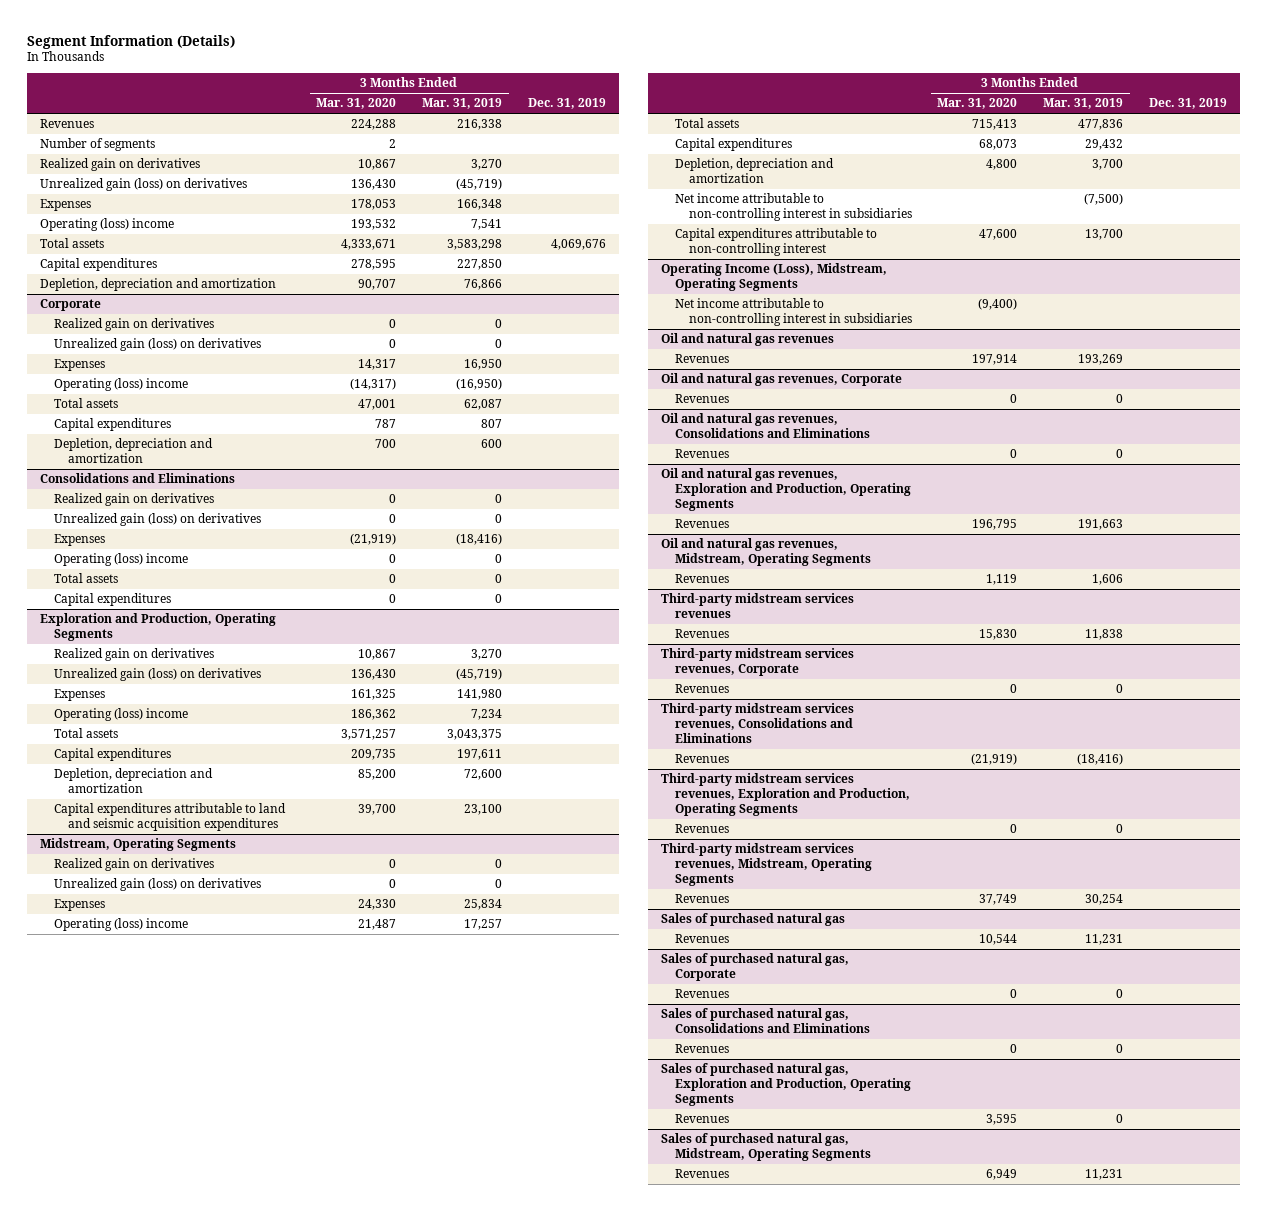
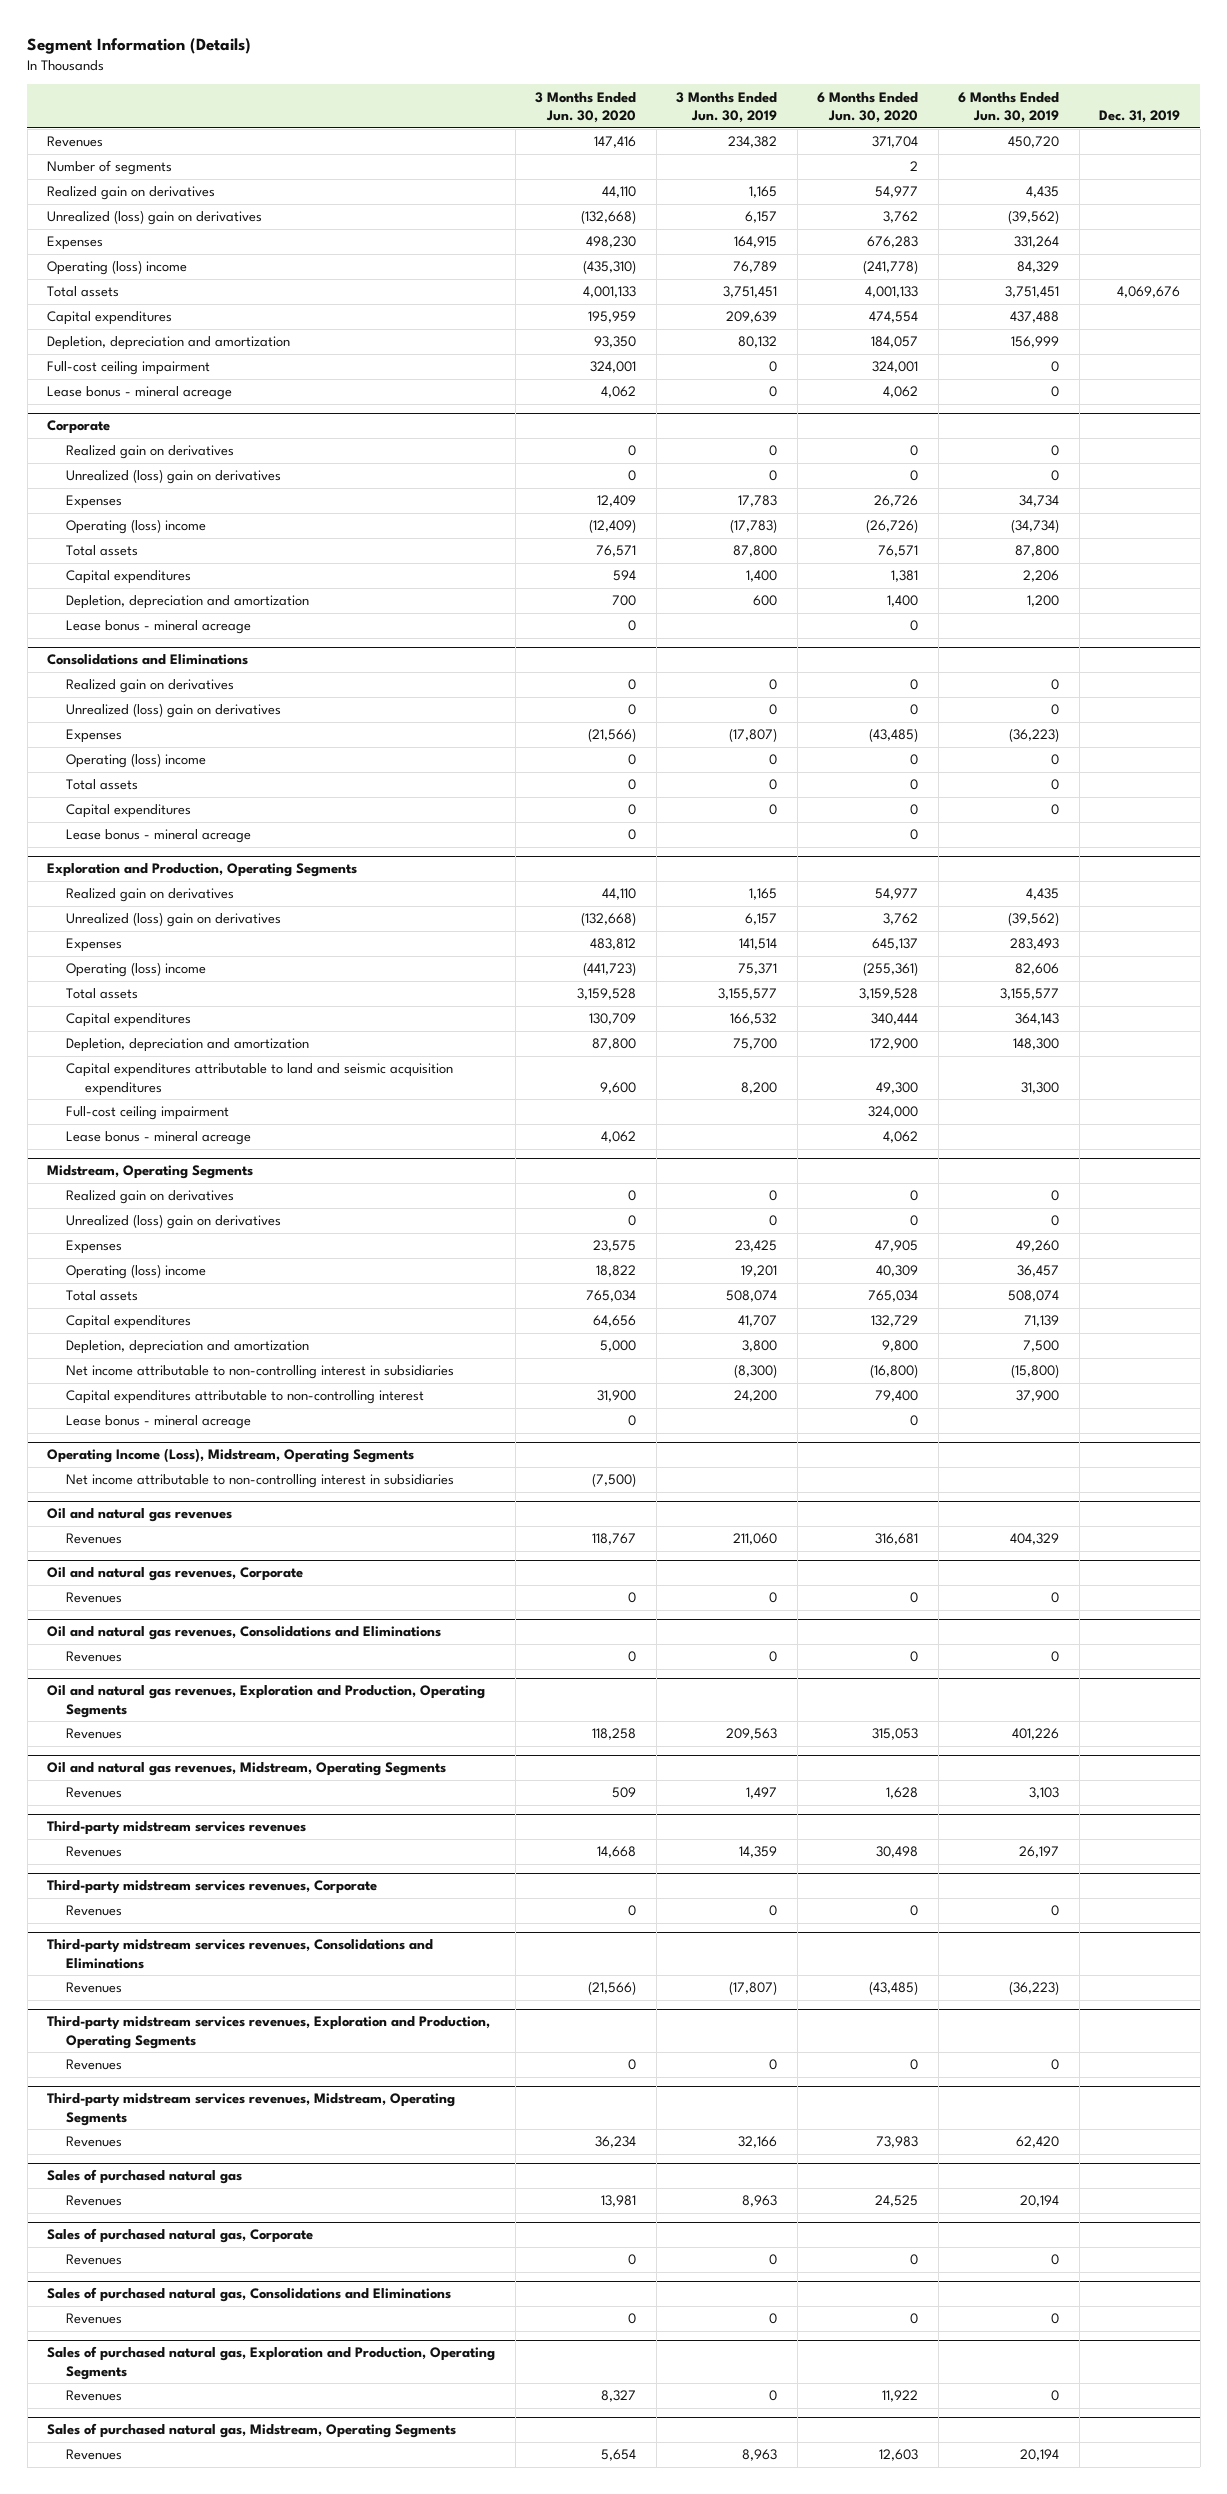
- | 3 Months Ended Mar. 31, 2020 | 3 Months Ended Mar. 31, 2019 | Dec. 31, 2019
+ | 3 Months Ended Jun. 30, 2020 | 3 Months Ended Jun. 30, 2019 | 6 Months Ended Jun. 30, 2020 | 6 Months Ended Jun. 30, 2019 | Dec. 31, 2019
- Unrealized gain (loss) on derivatives | 136,430 | (45,719) |
+ Unrealized (loss) gain on derivatives | (132,668) | 6,157 | 3,762 | (39,562) |
+ Full-cost ceiling impairment | 324,001 | 0 | 324,001 | 0 |
+ Lease bonus - mineral acreage | 4,062 | 0 | 4,062 | 0 |
@ Corporate
- Unrealized gain (loss) on derivatives | 0 | 0 |
+ Unrealized (loss) gain on derivatives | 0 | 0 | 0 | 0 |
+ Lease bonus - mineral acreage | 0 | | 0 | |
@ Consolidations and Eliminations
- Unrealized gain (loss) on derivatives | 0 | 0 |
+ Unrealized (loss) gain on derivatives | 0 | 0 | 0 | 0 |
+ Lease bonus - mineral acreage | 0 | | 0 | |
@ Exploration and Production, Operating Segments
- Unrealized gain (loss) on derivatives | 136,430 | (45,719) |
+ Unrealized (loss) gain on derivatives | (132,668) | 6,157 | 3,762 | (39,562) |
+ Full-cost ceiling impairment | | | 324,000 | |
+ Lease bonus - mineral acreage | 4,062 | | 4,062 | |
@ Midstream, Operating Segments
- Unrealized gain (loss) on derivatives | 0 | 0 |
+ Unrealized (loss) gain on derivatives | 0 | 0 | 0 | 0 |
+ Lease bonus - mineral acreage | 0 | | 0 | |

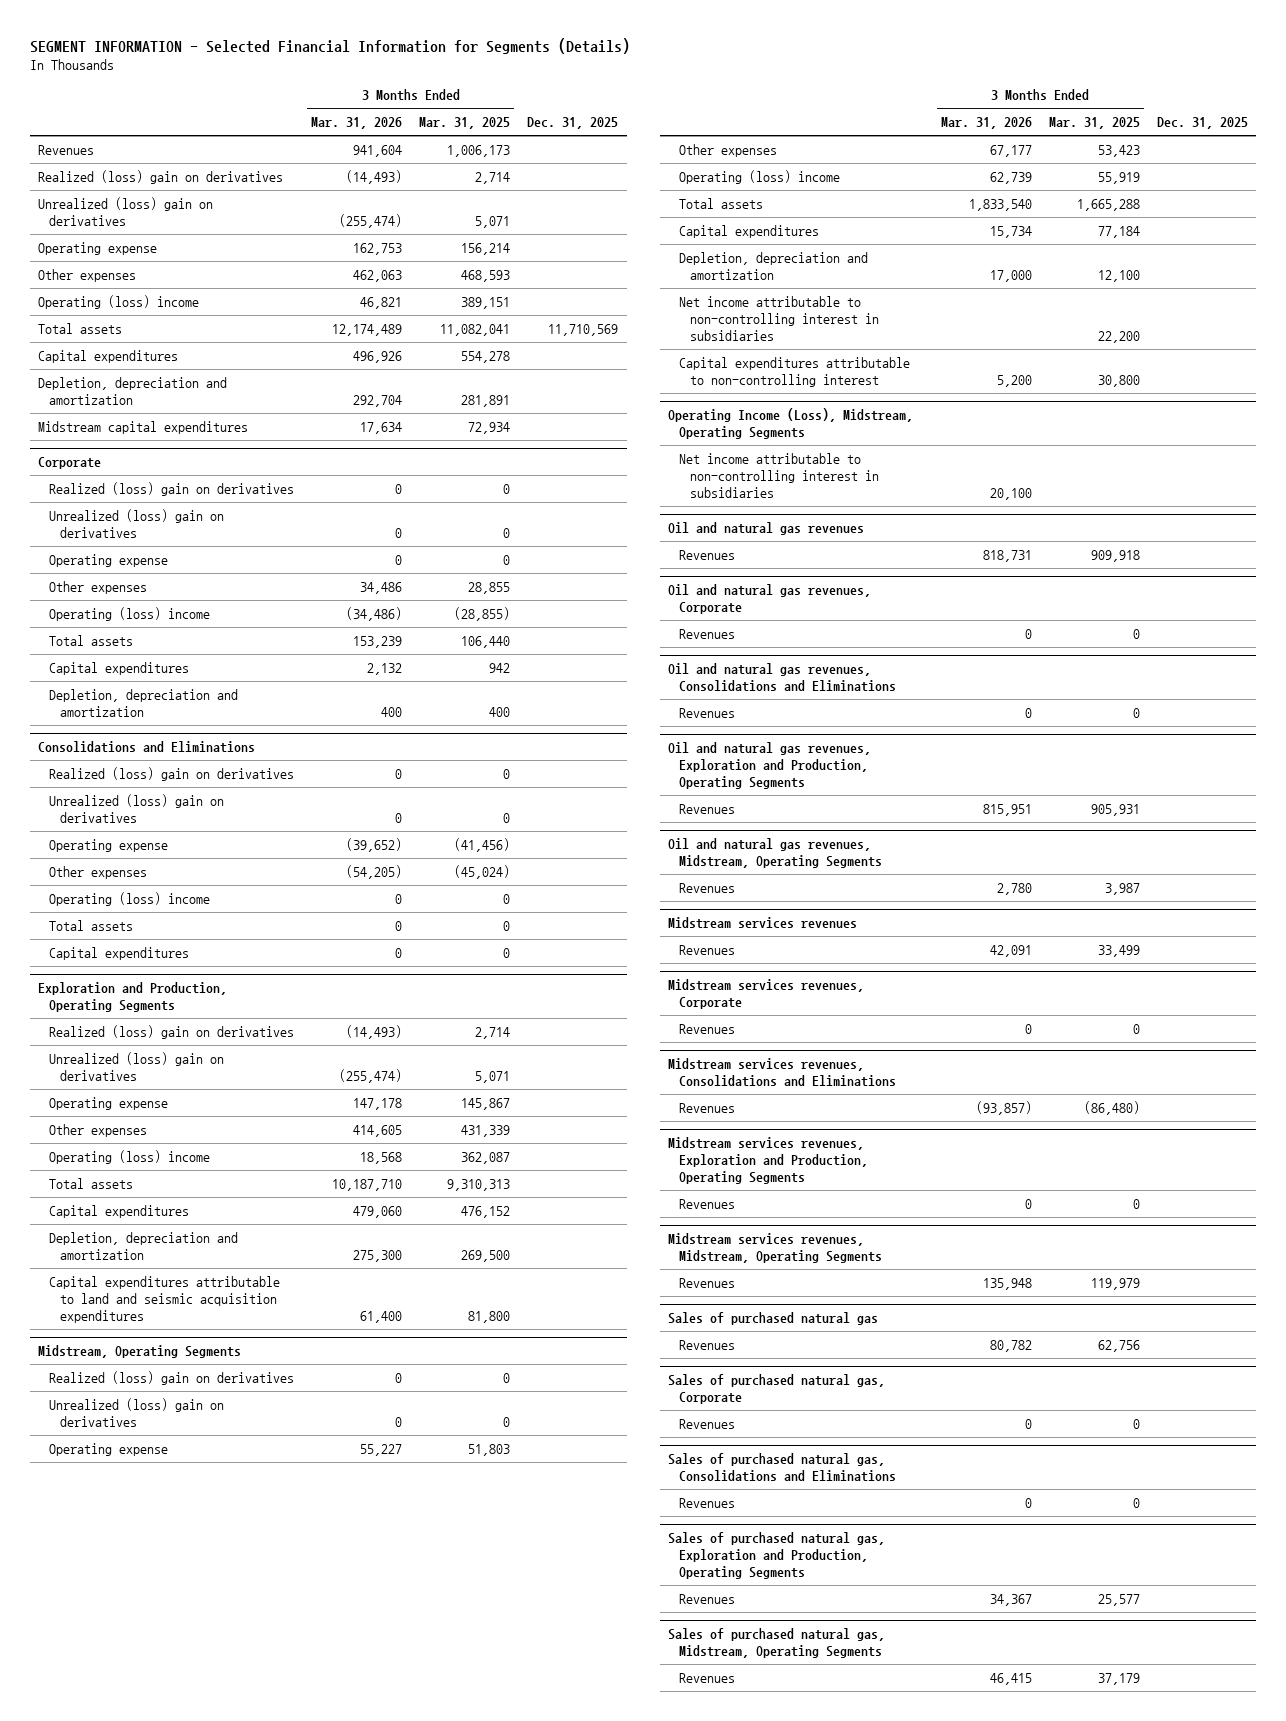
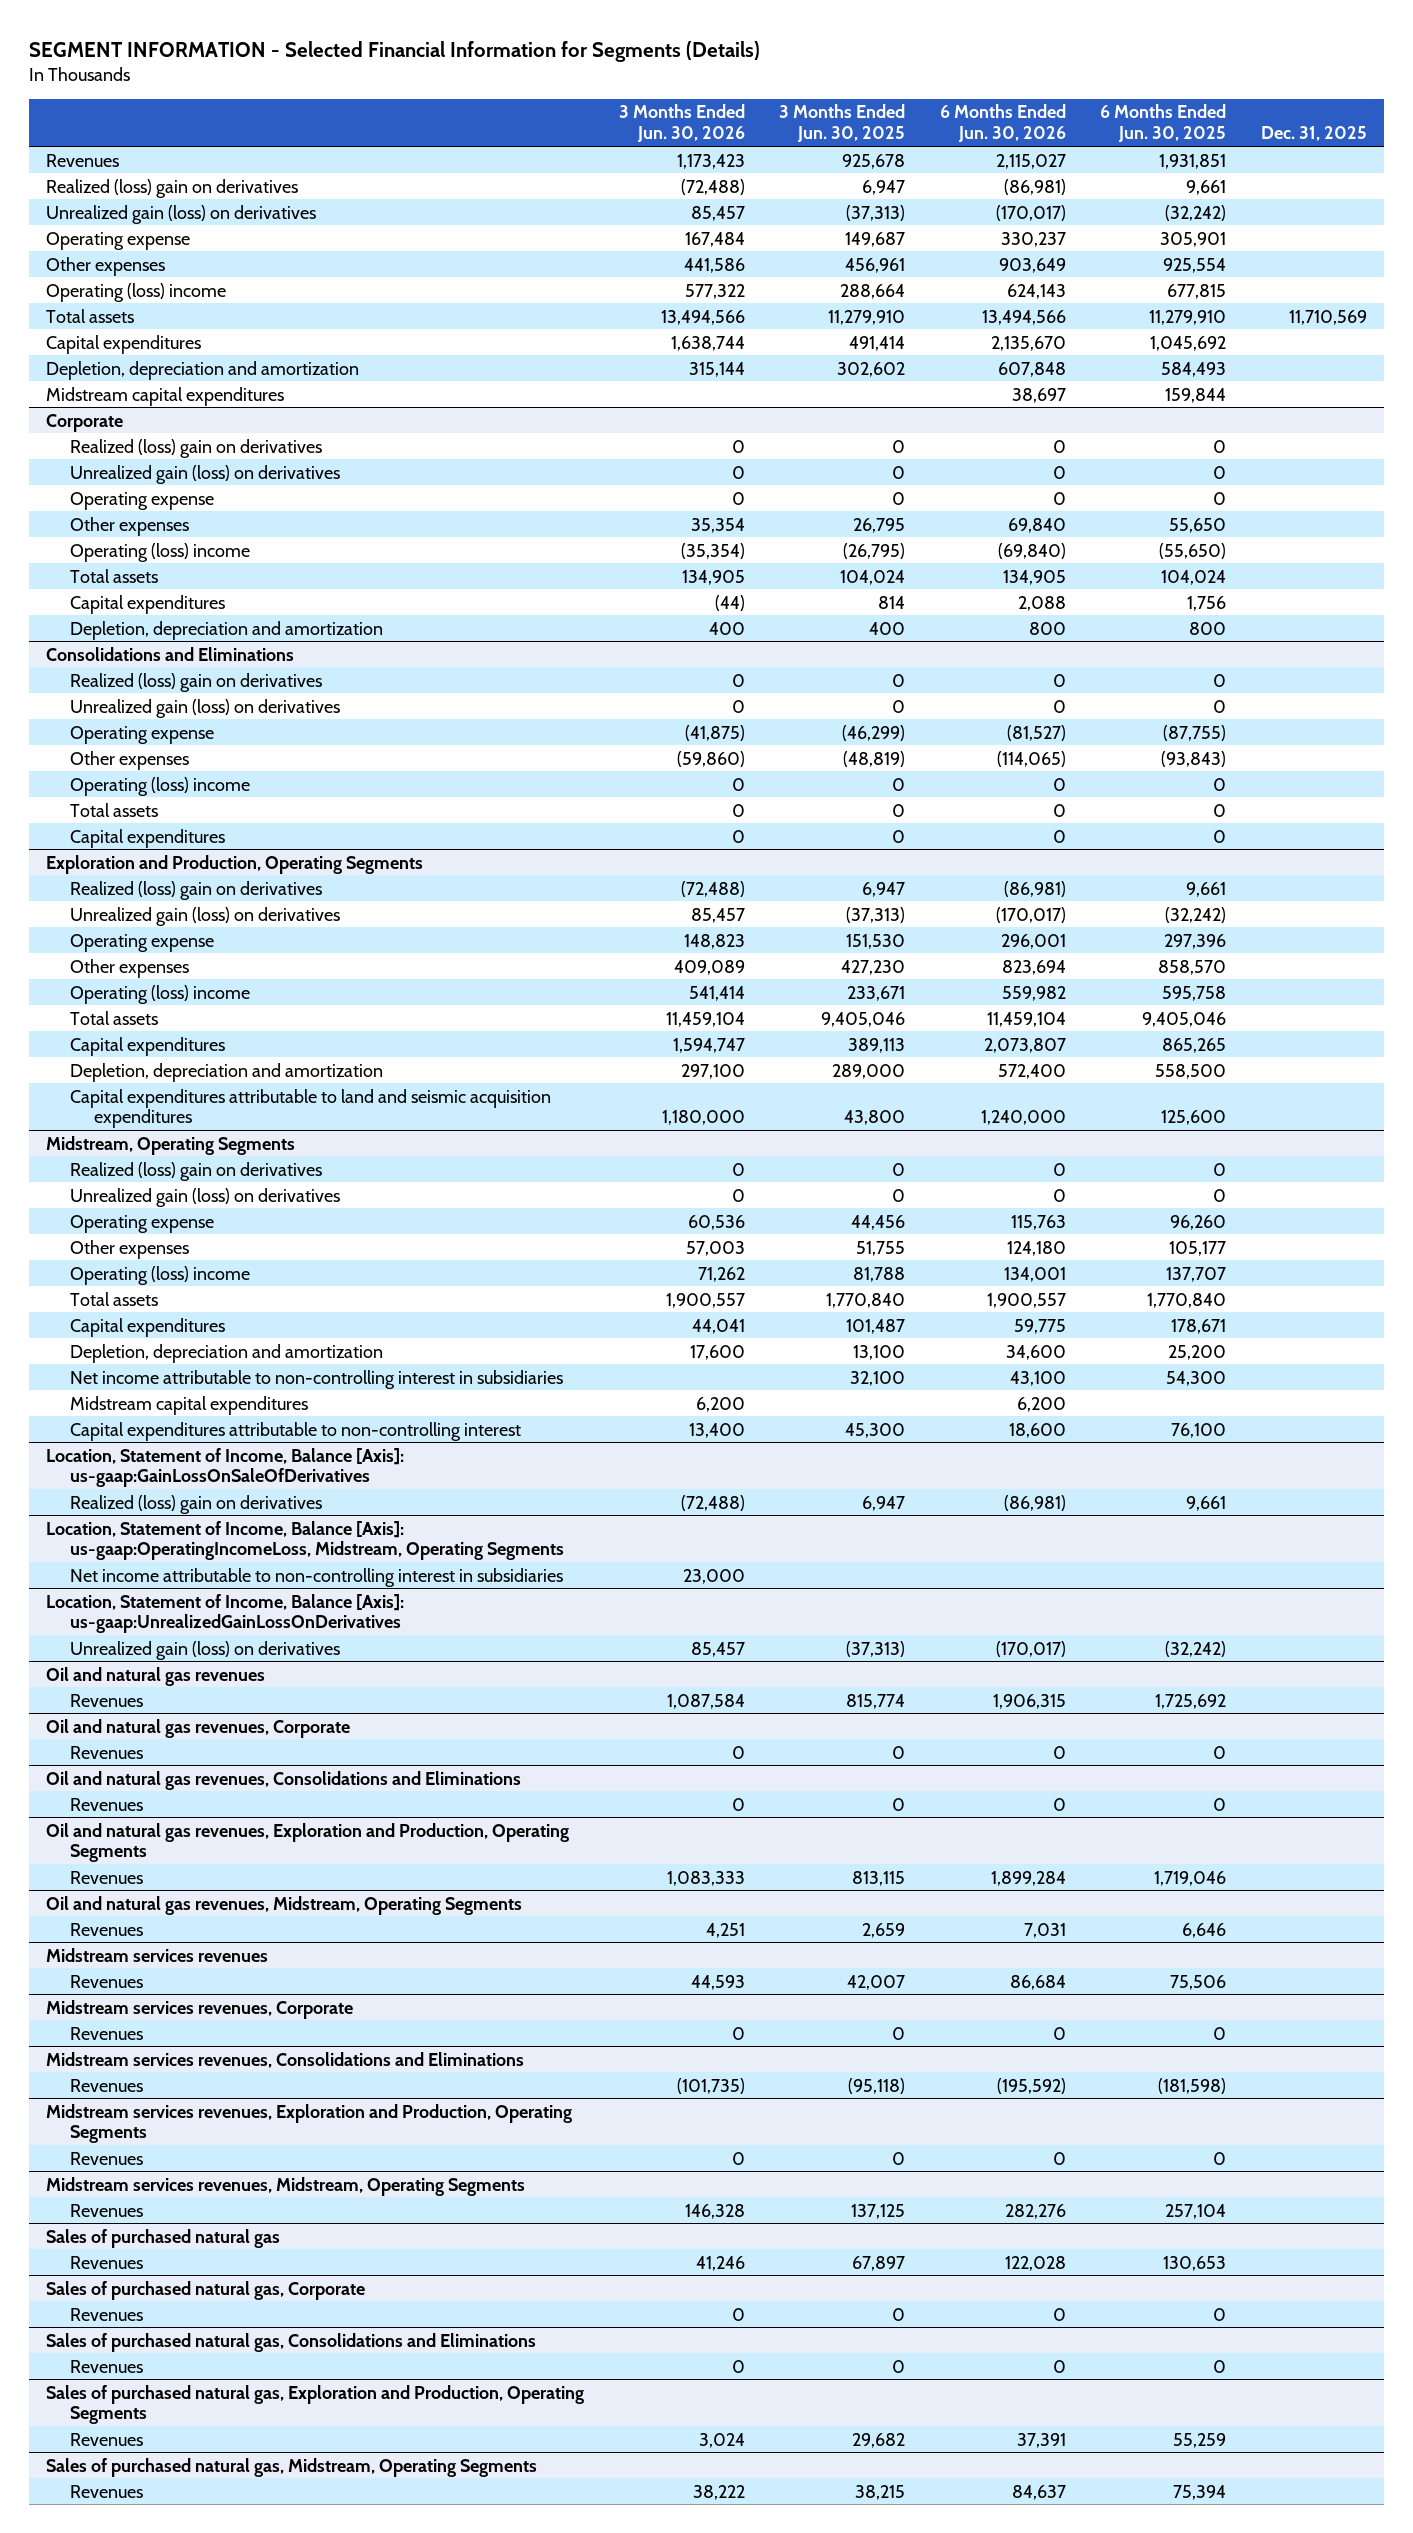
- | 3 Months Ended Mar. 31, 2026 | 3 Months Ended Mar. 31, 2025 | Dec. 31, 2025
+ | 3 Months Ended Jun. 30, 2026 | 3 Months Ended Jun. 30, 2025 | 6 Months Ended Jun. 30, 2026 | 6 Months Ended Jun. 30, 2025 | Dec. 31, 2025
- Unrealized (loss) gain on derivatives | (255,474) | 5,071 |
+ Unrealized gain (loss) on derivatives | 85,457 | (37,313) | (170,017) | (32,242) |
@ Corporate
- Unrealized (loss) gain on derivatives | 0 | 0 |
+ Unrealized gain (loss) on derivatives | 0 | 0 | 0 | 0 |
@ Consolidations and Eliminations
- Unrealized (loss) gain on derivatives | 0 | 0 |
+ Unrealized gain (loss) on derivatives | 0 | 0 | 0 | 0 |
@ Exploration and Production, Operating Segments
- Unrealized (loss) gain on derivatives | (255,474) | 5,071 |
+ Unrealized gain (loss) on derivatives | 85,457 | (37,313) | (170,017) | (32,242) |
@ Midstream, Operating Segments
- Unrealized (loss) gain on derivatives | 0 | 0 |
+ Unrealized gain (loss) on derivatives | 0 | 0 | 0 | 0 |
+ Midstream capital expenditures | 6,200 | | 6,200 | |
- Operating Income (Loss), Midstream, Operating Segments
- Net income attributable to non-controlling interest in subsidiaries | 20,100 | |
+ Location, Statement of Income, Balance [Axis]: us-gaap:GainLossOnSaleOfDerivatives
+ Realized (loss) gain on derivatives | (72,488) | 6,947 | (86,981) | 9,661 |
+ Location, Statement of Income, Balance [Axis]: us-gaap:OperatingIncomeLoss, Midstream, Operating Segments
+ Net income attributable to non-controlling interest in subsidiaries | 23,000 | | | |
+ Location, Statement of Income, Balance [Axis]: us-gaap:UnrealizedGainLossOnDerivatives
+ Unrealized gain (loss) on derivatives | 85,457 | (37,313) | (170,017) | (32,242) |

